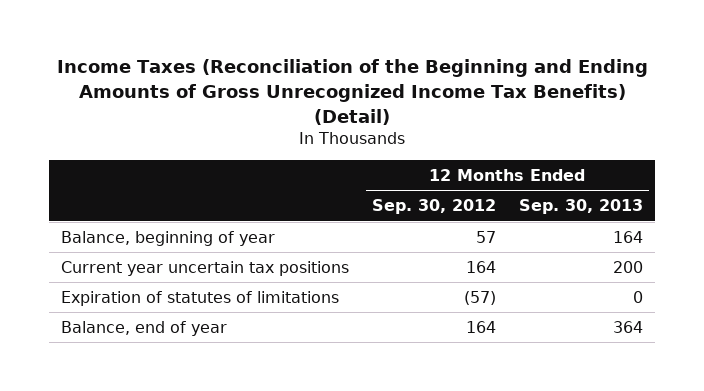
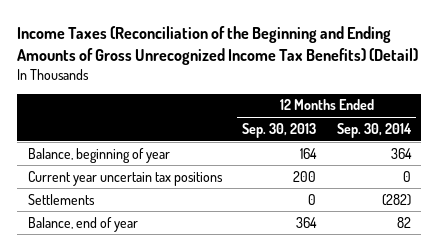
- | 12 Months Ended Sep. 30, 2012 | 12 Months Ended Sep. 30, 2013
+ | 12 Months Ended Sep. 30, 2013 | 12 Months Ended Sep. 30, 2014
- Expiration of statutes of limitations | (57) | 0
+ Settlements | 0 | (282)

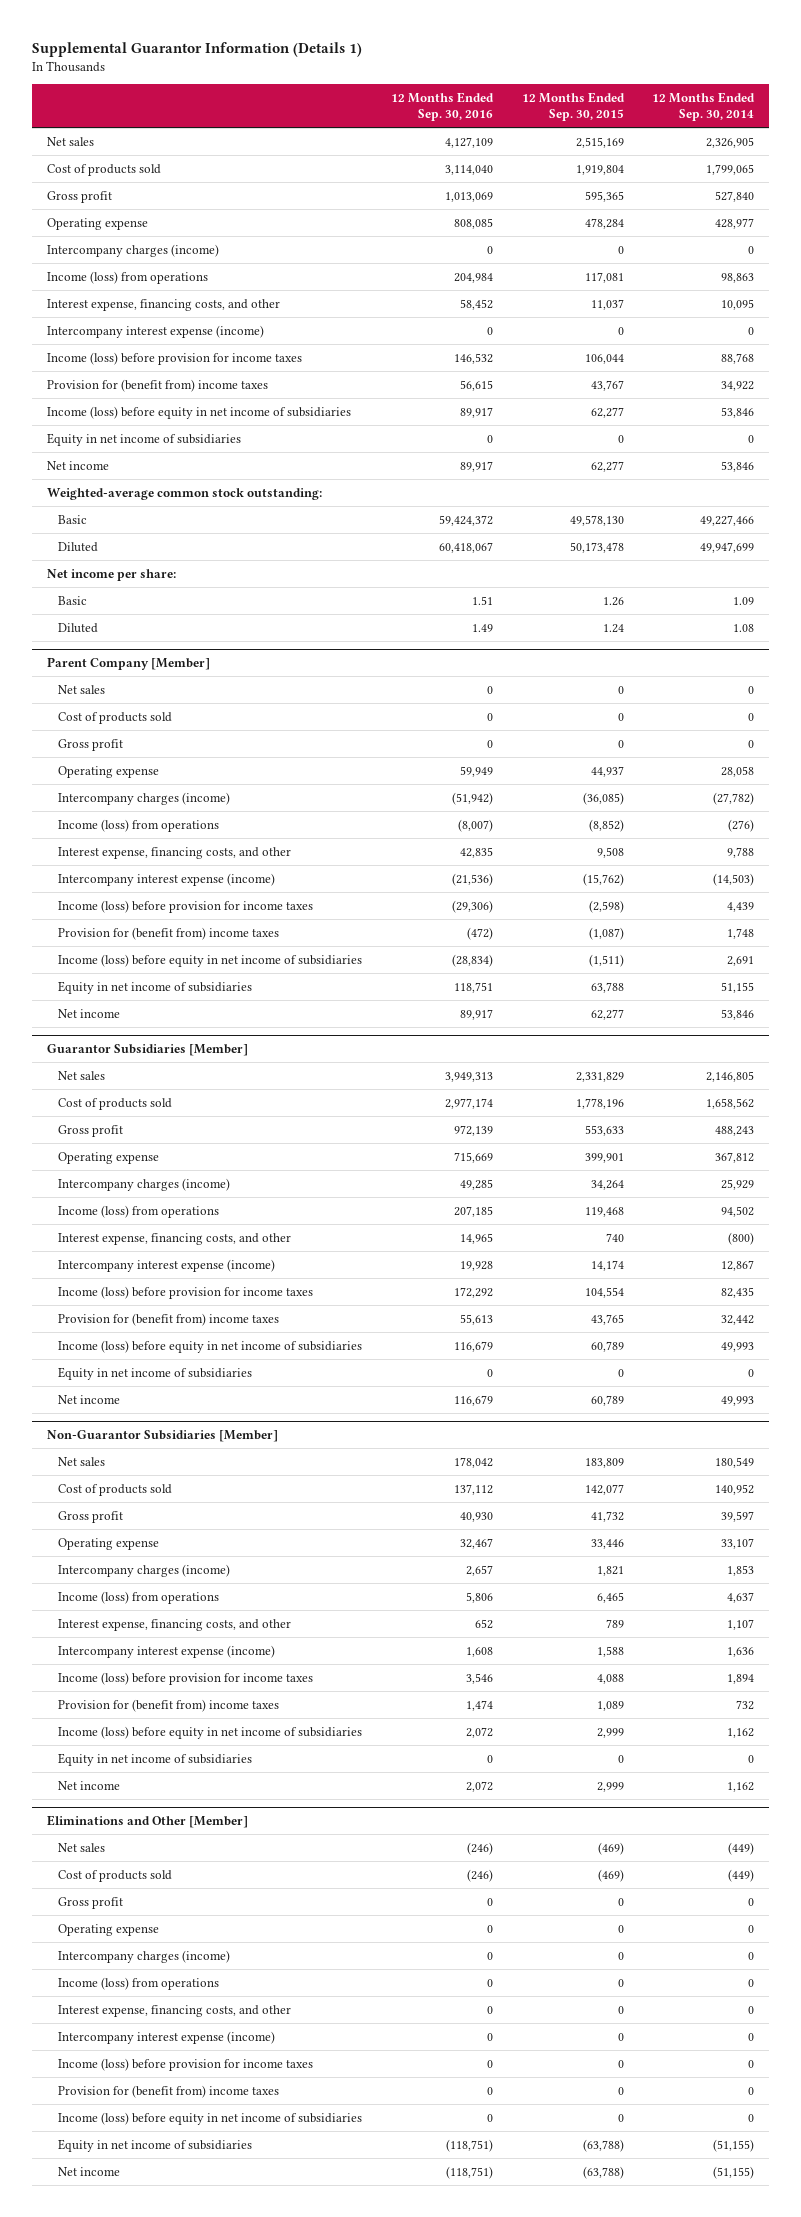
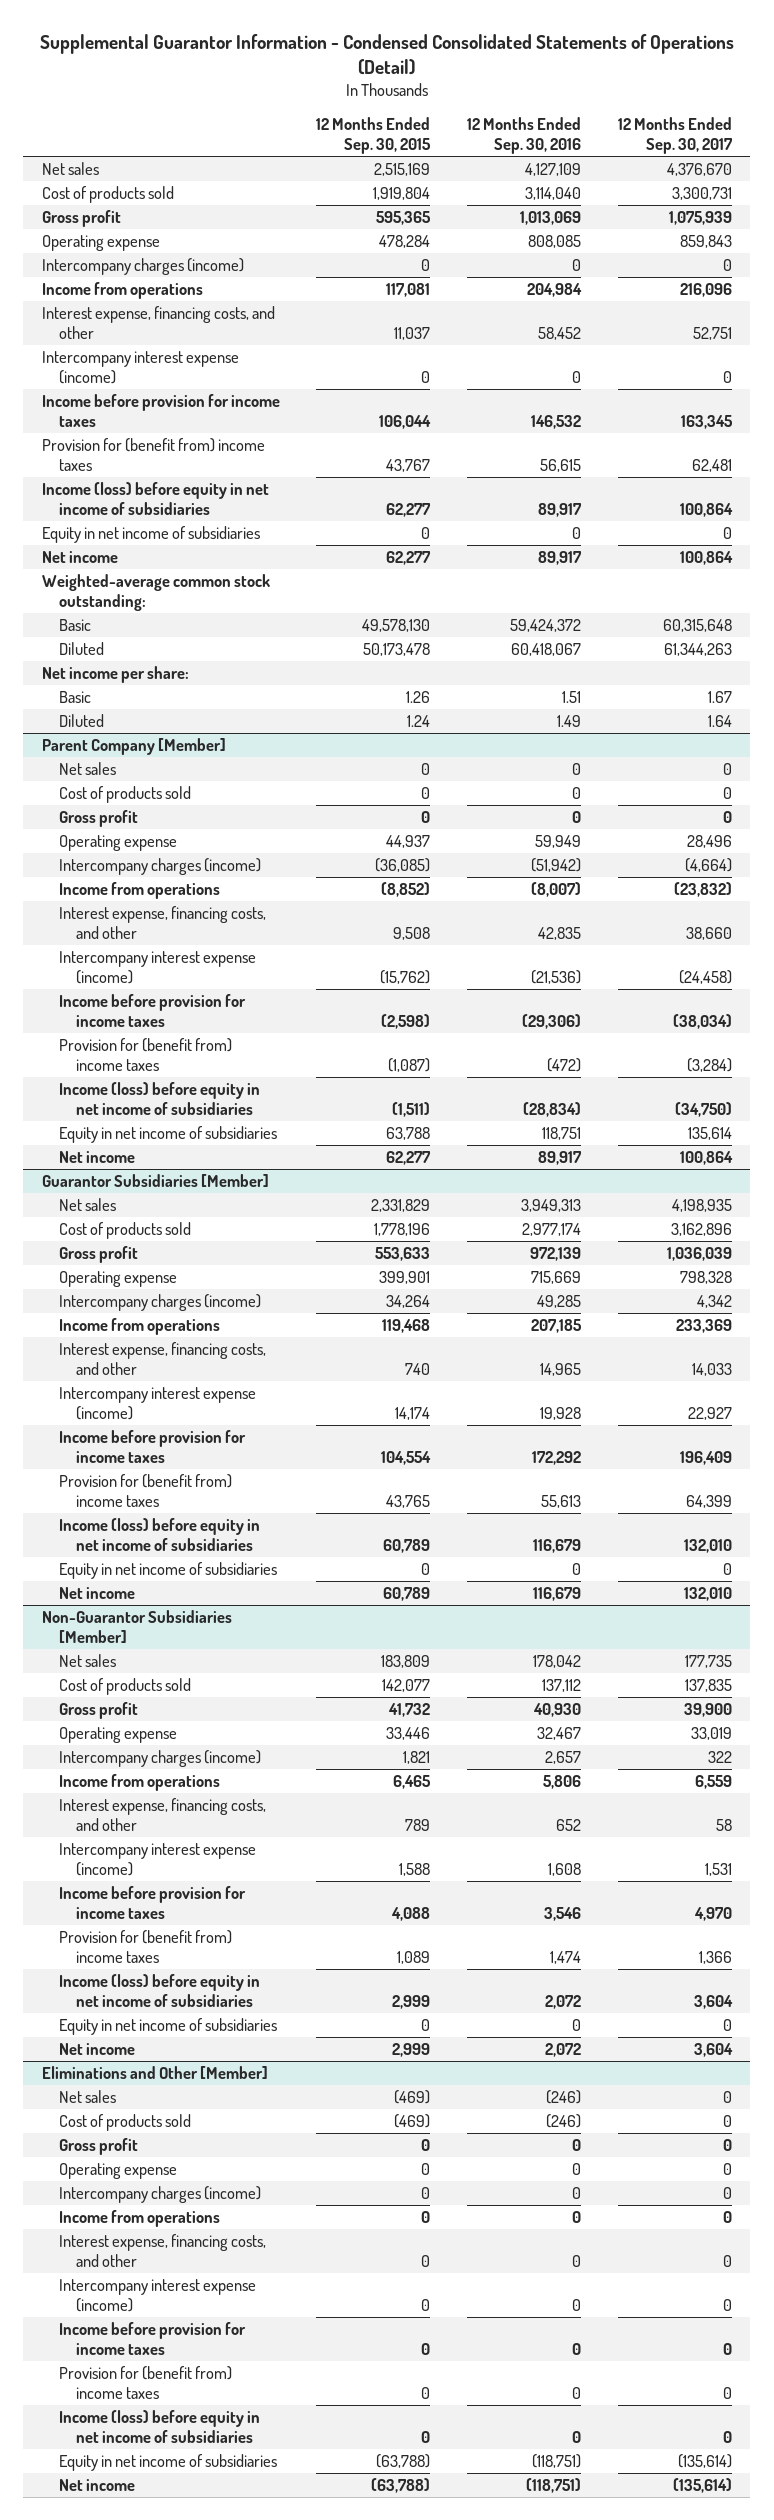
- Supplemental Guarantor Information (Details 1)
+ Supplemental Guarantor Information - Condensed Consolidated Statements of Operations (Detail)
- | 12 Months Ended Sep. 30, 2016 | 12 Months Ended Sep. 30, 2015 | 12 Months Ended Sep. 30, 2014
+ | 12 Months Ended Sep. 30, 2015 | 12 Months Ended Sep. 30, 2016 | 12 Months Ended Sep. 30, 2017
- Income (loss) from operations | 204,984 | 117,081 | 98,863
+ Income from operations | 117,081 | 204,984 | 216,096
- Income (loss) before provision for income taxes | 146,532 | 106,044 | 88,768
+ Income before provision for income taxes | 106,044 | 146,532 | 163,345
@ Parent Company [Member]
- Income (loss) from operations | (8,007) | (8,852) | (276)
+ Income from operations | (8,852) | (8,007) | (23,832)
- Income (loss) before provision for income taxes | (29,306) | (2,598) | 4,439
+ Income before provision for income taxes | (2,598) | (29,306) | (38,034)
@ Guarantor Subsidiaries [Member]
- Income (loss) from operations | 207,185 | 119,468 | 94,502
+ Income from operations | 119,468 | 207,185 | 233,369
- Income (loss) before provision for income taxes | 172,292 | 104,554 | 82,435
+ Income before provision for income taxes | 104,554 | 172,292 | 196,409
@ Non-Guarantor Subsidiaries [Member]
- Income (loss) from operations | 5,806 | 6,465 | 4,637
+ Income from operations | 6,465 | 5,806 | 6,559
- Income (loss) before provision for income taxes | 3,546 | 4,088 | 1,894
+ Income before provision for income taxes | 4,088 | 3,546 | 4,970
@ Eliminations and Other [Member]
- Income (loss) from operations | 0 | 0 | 0
+ Income from operations | 0 | 0 | 0
- Income (loss) before provision for income taxes | 0 | 0 | 0
+ Income before provision for income taxes | 0 | 0 | 0

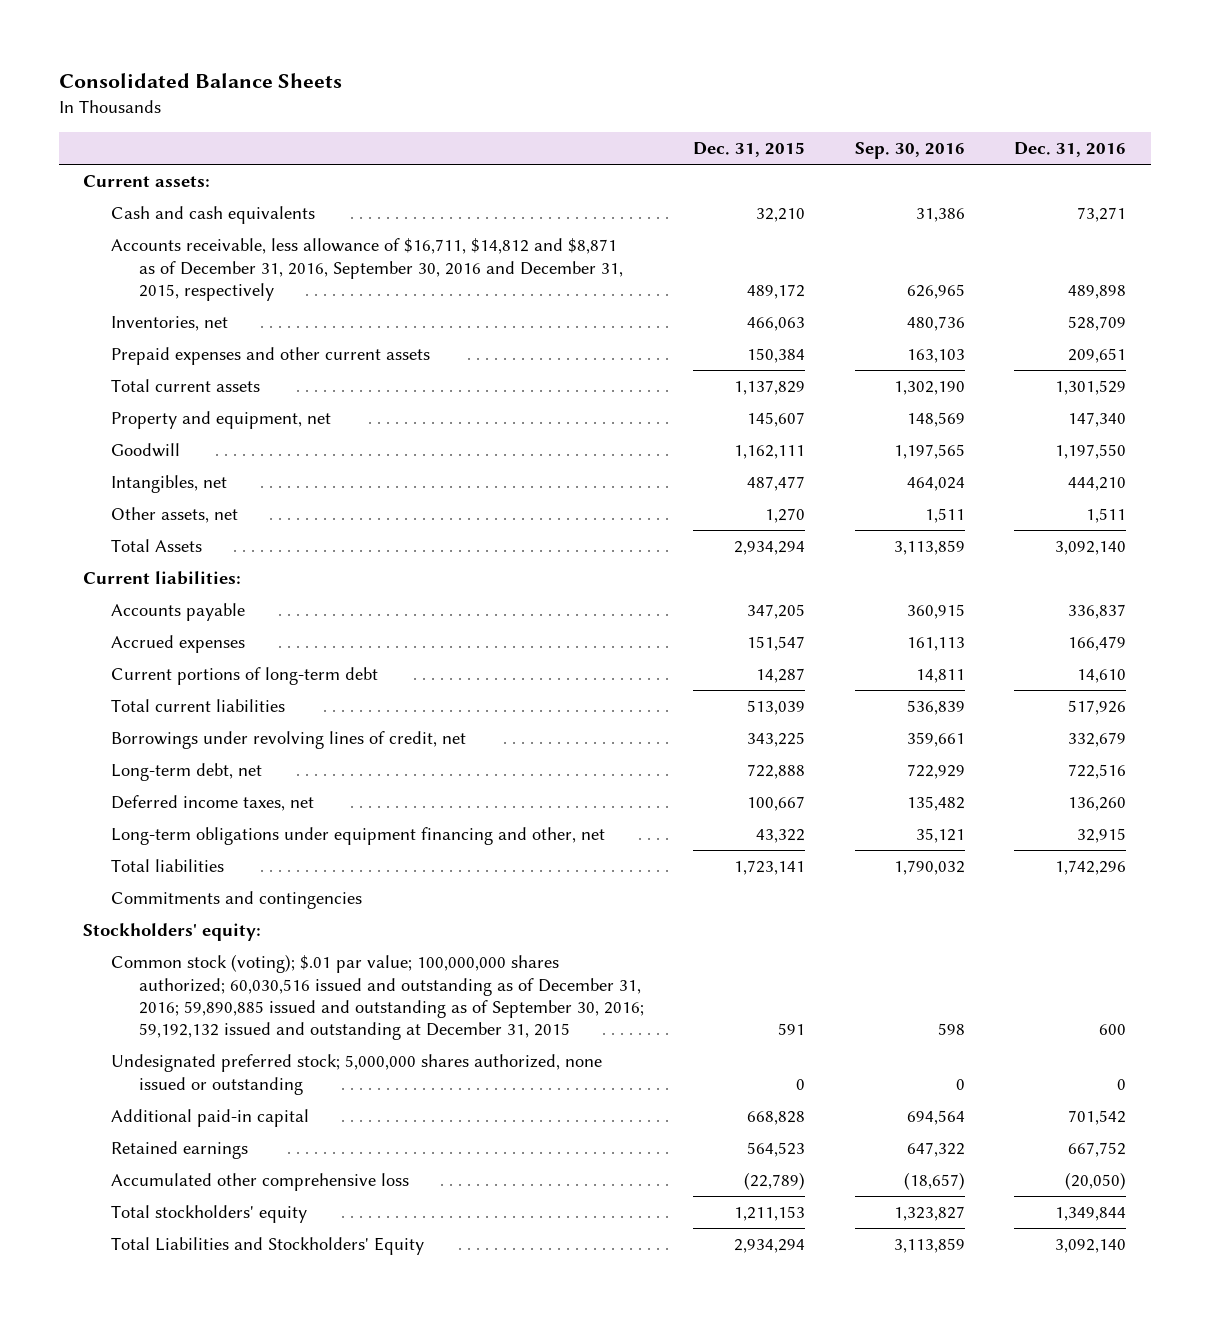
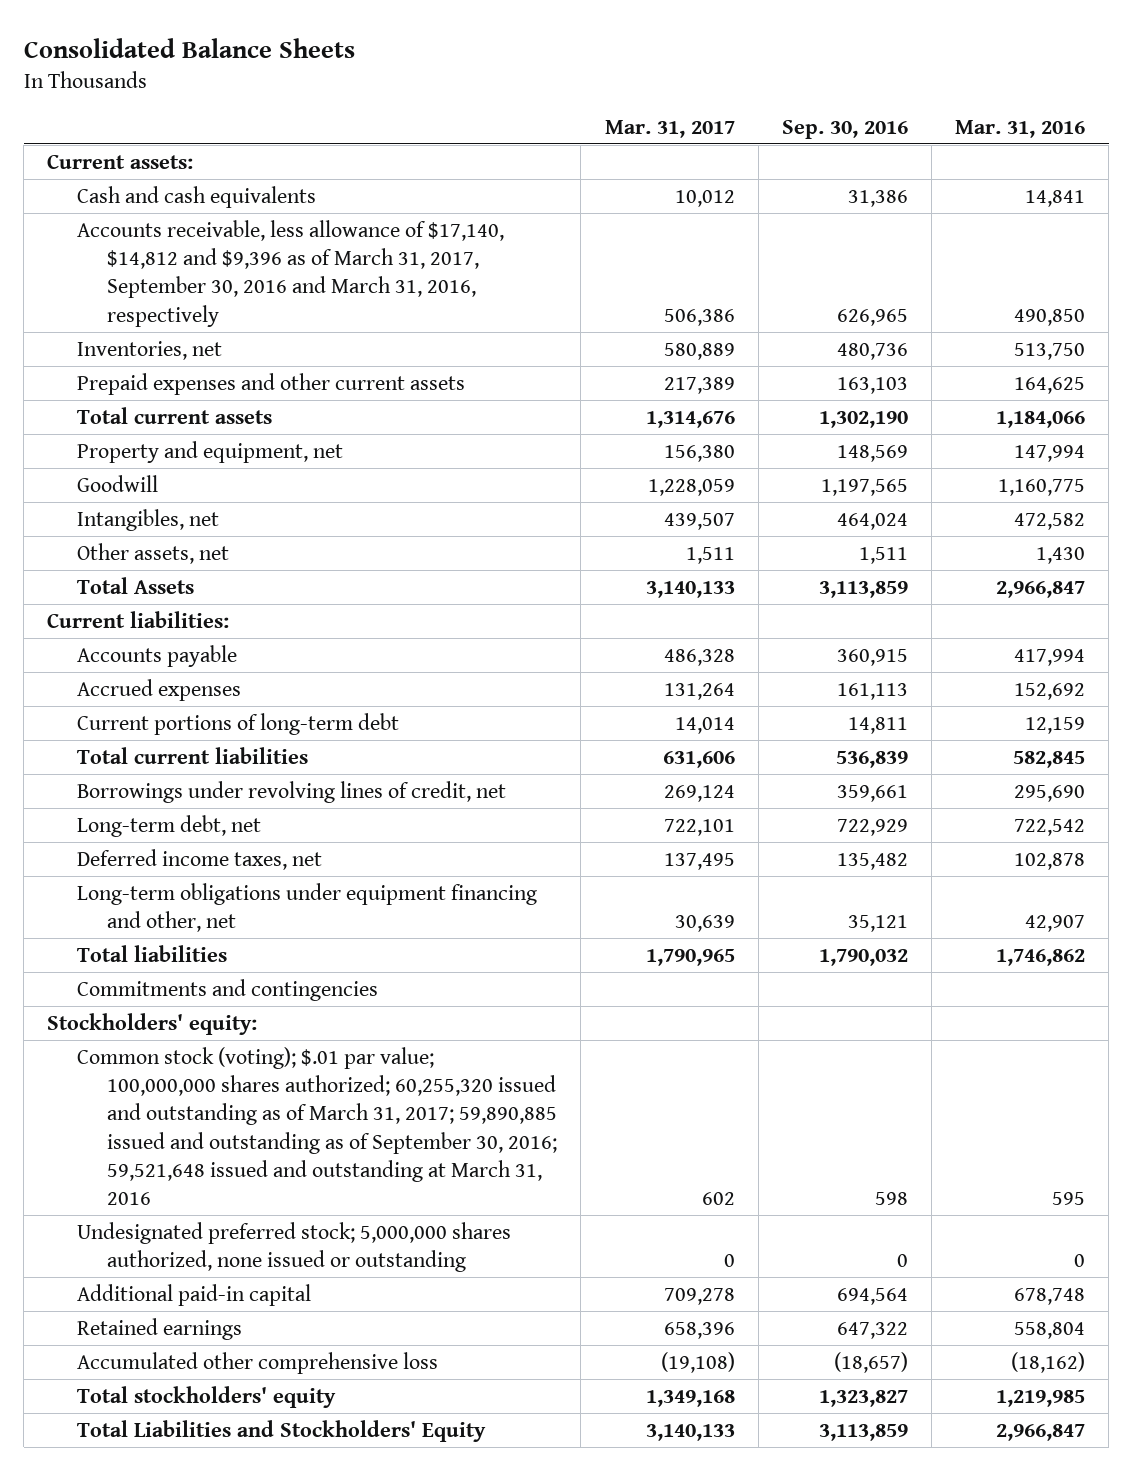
- | Dec. 31, 2015 | Sep. 30, 2016 | Dec. 31, 2016
+ | Mar. 31, 2017 | Sep. 30, 2016 | Mar. 31, 2016
- Accounts receivable, less allowance of $16,711, $14,812 and $8,871 as of December 31, 2016, September 30, 2016 and December 31, 2015, respectively | 489,172 | 626,965 | 489,898
+ Accounts receivable, less allowance of $17,140, $14,812 and $9,396 as of March 31, 2017, September 30, 2016 and March 31, 2016, respectively | 506,386 | 626,965 | 490,850
- Common stock (voting); $.01 par value; 100,000,000 shares authorized; 60,030,516 issued and outstanding as of December 31, 2016; 59,890,885 issued and outstanding as of September 30, 2016; 59,192,132 issued and outstanding at December 31, 2015 | 591 | 598 | 600
+ Common stock (voting); $.01 par value; 100,000,000 shares authorized; 60,255,320 issued and outstanding as of March 31, 2017; 59,890,885 issued and outstanding as of September 30, 2016; 59,521,648 issued and outstanding at March 31, 2016 | 602 | 598 | 595

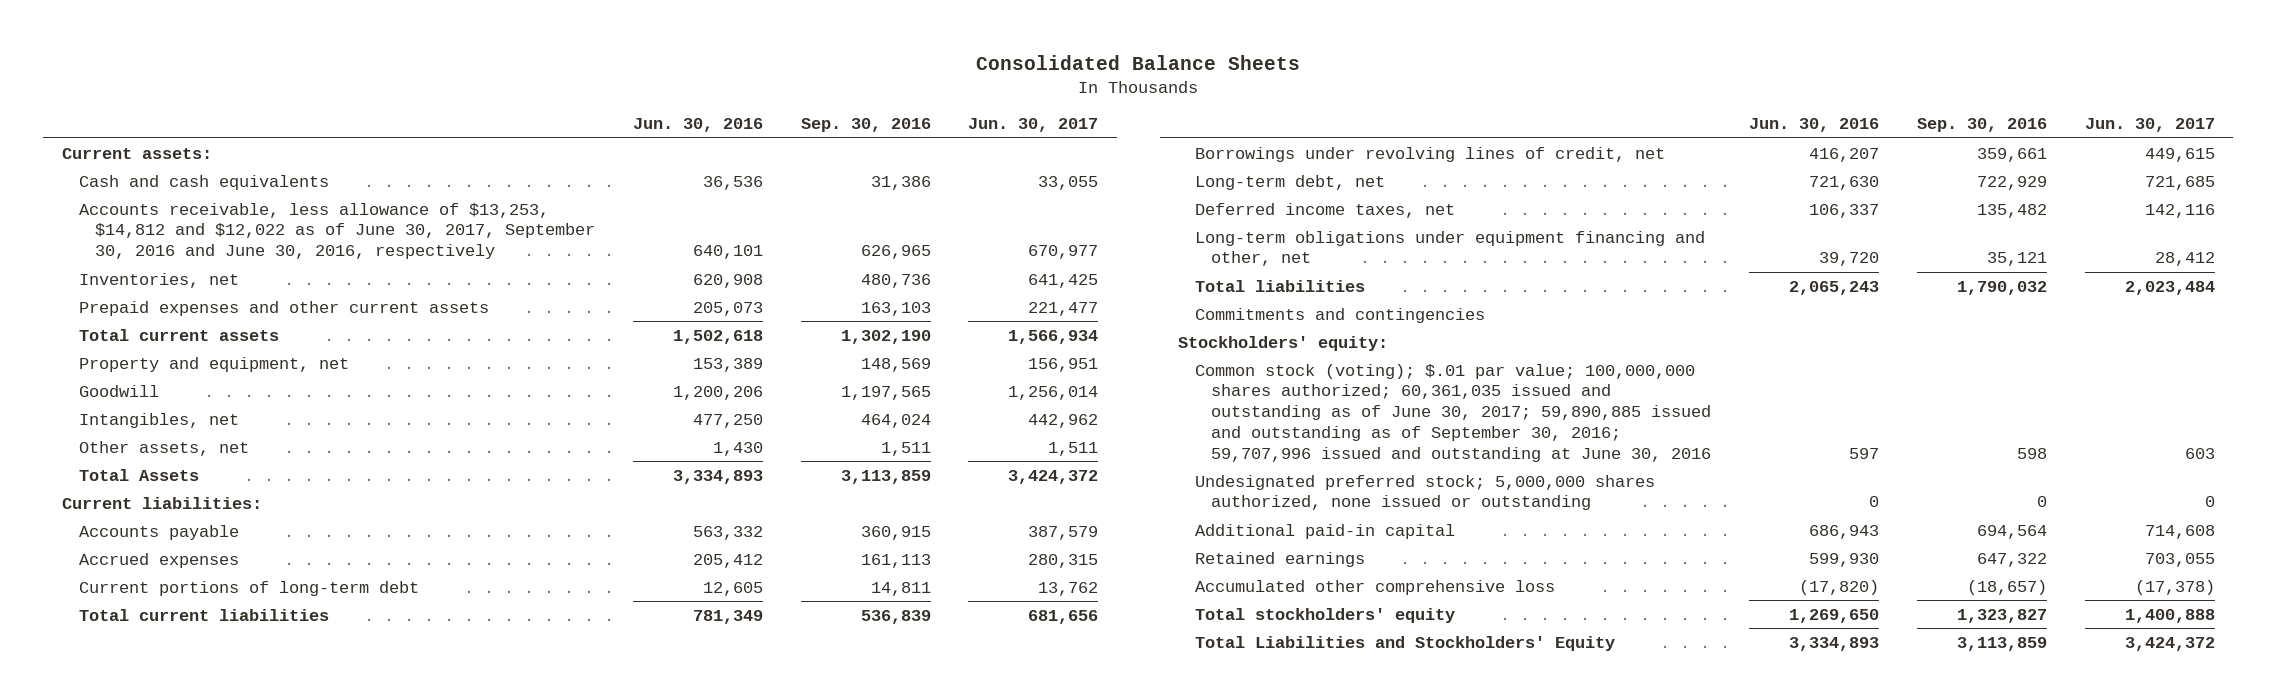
- | Mar. 31, 2017 | Sep. 30, 2016 | Mar. 31, 2016
+ | Jun. 30, 2016 | Sep. 30, 2016 | Jun. 30, 2017
- Accounts receivable, less allowance of $17,140, $14,812 and $9,396 as of March 31, 2017, September 30, 2016 and March 31, 2016, respectively | 506,386 | 626,965 | 490,850
+ Accounts receivable, less allowance of $13,253, $14,812 and $12,022 as of June 30, 2017, September 30, 2016 and June 30, 2016, respectively | 640,101 | 626,965 | 670,977
- Common stock (voting); $.01 par value; 100,000,000 shares authorized; 60,255,320 issued and outstanding as of March 31, 2017; 59,890,885 issued and outstanding as of September 30, 2016; 59,521,648 issued and outstanding at March 31, 2016 | 602 | 598 | 595
+ Common stock (voting); $.01 par value; 100,000,000 shares authorized; 60,361,035 issued and outstanding as of June 30, 2017; 59,890,885 issued and outstanding as of September 30, 2016; 59,707,996 issued and outstanding at June 30, 2016 | 597 | 598 | 603

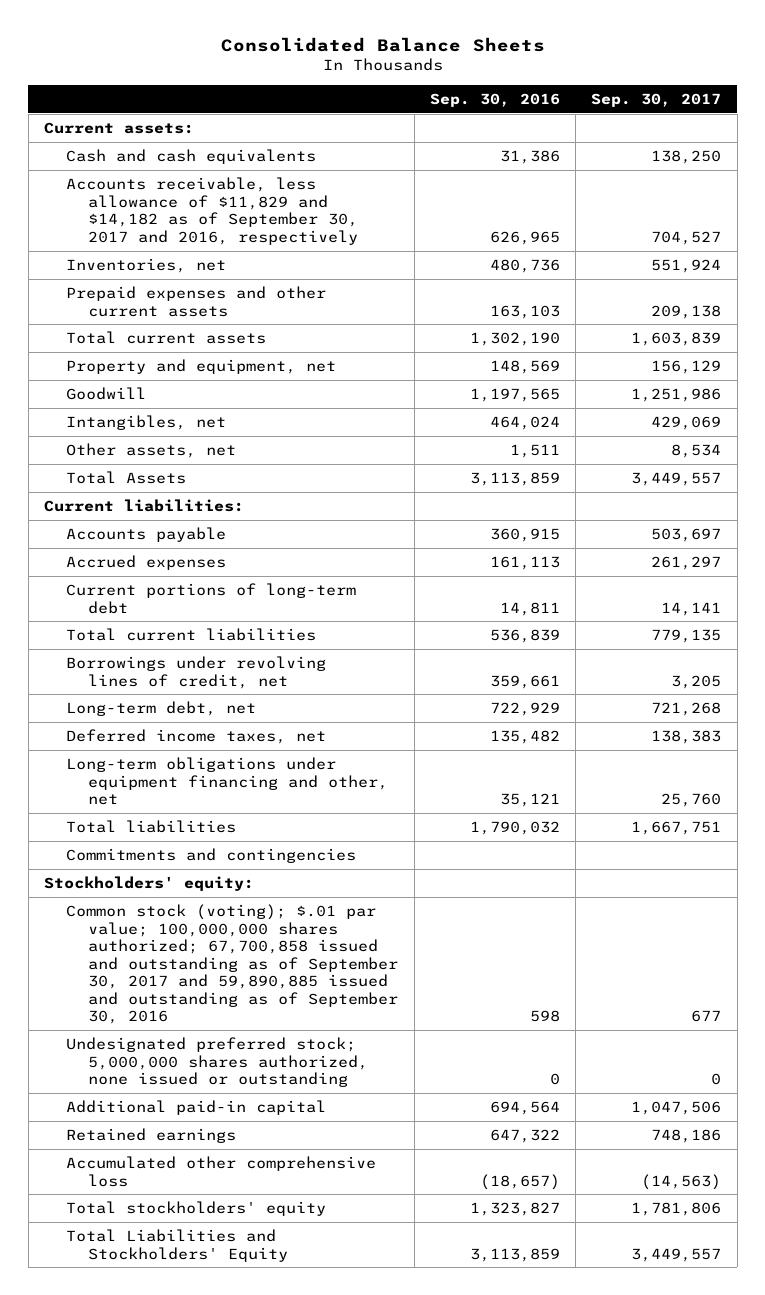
- | Jun. 30, 2016 | Sep. 30, 2016 | Jun. 30, 2017
+ | Sep. 30, 2016 | Sep. 30, 2017
- Accounts receivable, less allowance of $13,253, $14,812 and $12,022 as of June 30, 2017, September 30, 2016 and June 30, 2016, respectively | 640,101 | 626,965 | 670,977
+ Accounts receivable, less allowance of $11,829 and $14,182 as of September 30, 2017 and 2016, respectively | 626,965 | 704,527
- Common stock (voting); $.01 par value; 100,000,000 shares authorized; 60,361,035 issued and outstanding as of June 30, 2017; 59,890,885 issued and outstanding as of September 30, 2016; 59,707,996 issued and outstanding at June 30, 2016 | 597 | 598 | 603
+ Common stock (voting); $.01 par value; 100,000,000 shares authorized; 67,700,858 issued and outstanding as of September 30, 2017 and 59,890,885 issued and outstanding as of September 30, 2016 | 598 | 677

